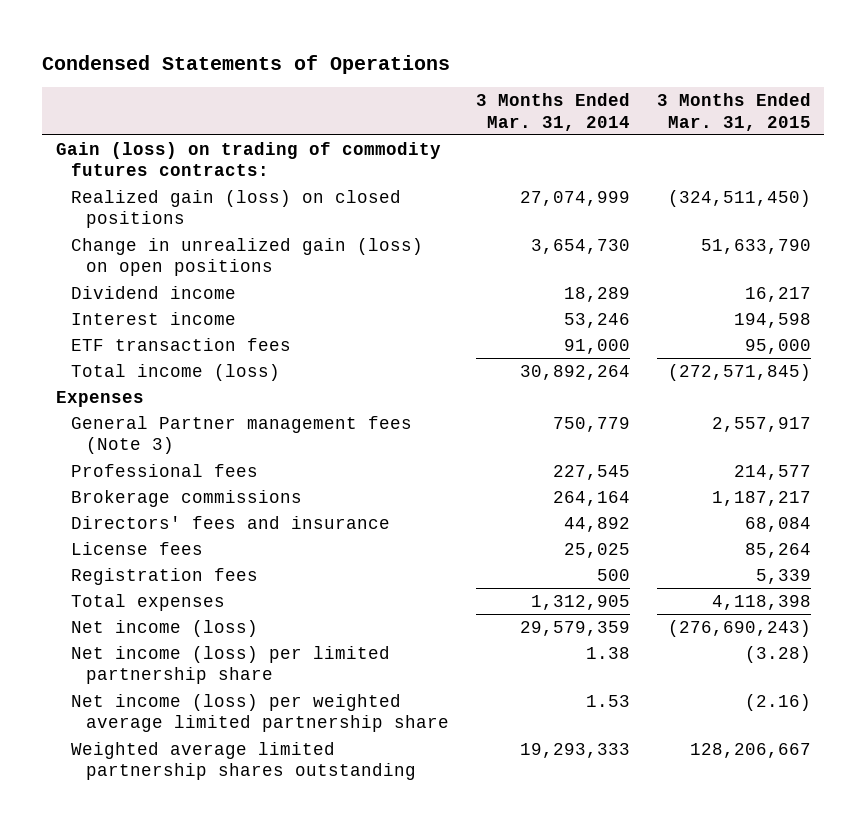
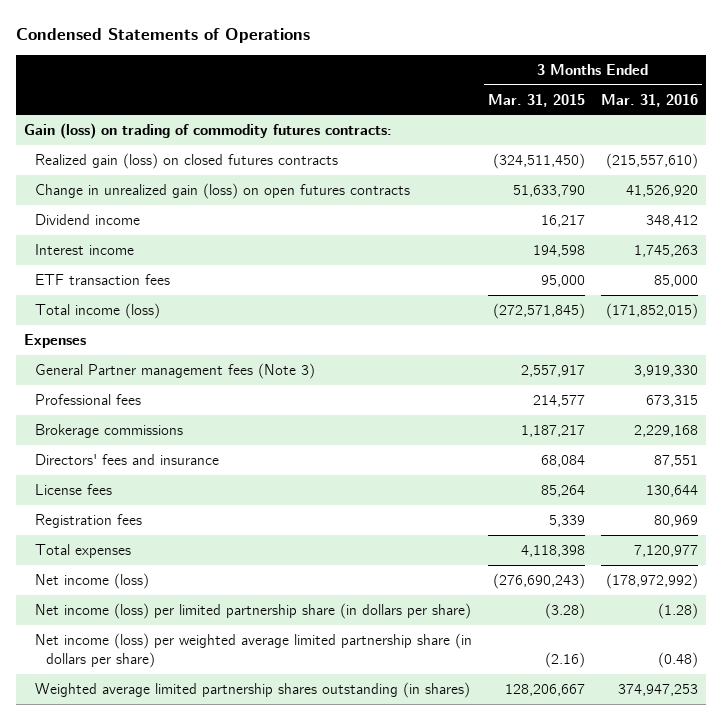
- | 3 Months Ended Mar. 31, 2014 | 3 Months Ended Mar. 31, 2015
+ | 3 Months Ended Mar. 31, 2015 | 3 Months Ended Mar. 31, 2016
- Realized gain (loss) on closed positions | 27,074,999 | (324,511,450)
- Change in unrealized gain (loss) on open positions | 3,654,730 | 51,633,790
+ Realized gain (loss) on closed futures contracts | (324,511,450) | (215,557,610)
+ Change in unrealized gain (loss) on open futures contracts | 51,633,790 | 41,526,920
- Net income (loss) per limited partnership share | 1.38 | (3.28)
- Net income (loss) per weighted average limited partnership share | 1.53 | (2.16)
- Weighted average limited partnership shares outstanding | 19,293,333 | 128,206,667
+ Net income (loss) per limited partnership share (in dollars per share) | (3.28) | (1.28)
+ Net income (loss) per weighted average limited partnership share (in dollars per share) | (2.16) | (0.48)
+ Weighted average limited partnership shares outstanding (in shares) | 128,206,667 | 374,947,253

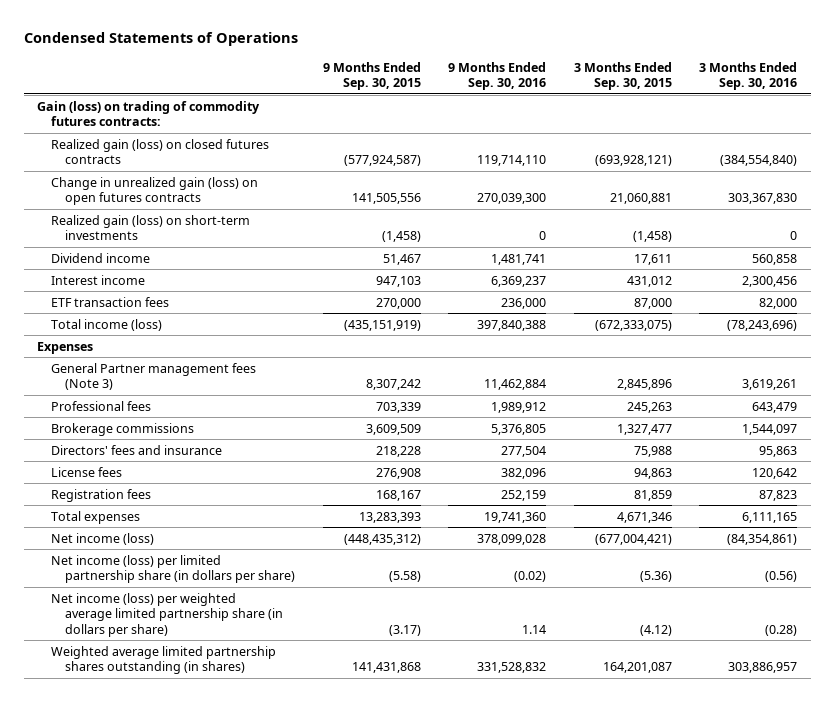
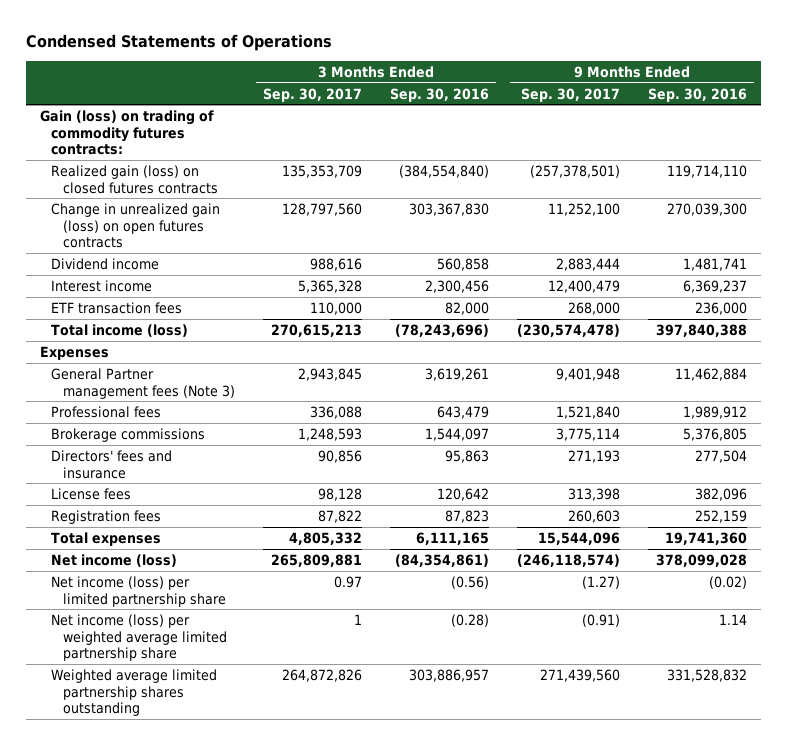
- | 9 Months Ended Sep. 30, 2015 | 9 Months Ended Sep. 30, 2016 | 3 Months Ended Sep. 30, 2015 | 3 Months Ended Sep. 30, 2016
+ | 3 Months Ended Sep. 30, 2017 | 3 Months Ended Sep. 30, 2016 | 9 Months Ended Sep. 30, 2017 | 9 Months Ended Sep. 30, 2016
- Realized gain (loss) on short-term investments | (1,458) | 0 | (1,458) | 0
- Net income (loss) per limited partnership share (in dollars per share) | (5.58) | (0.02) | (5.36) | (0.56)
- Net income (loss) per weighted average limited partnership share (in dollars per share) | (3.17) | 1.14 | (4.12) | (0.28)
- Weighted average limited partnership shares outstanding (in shares) | 141,431,868 | 331,528,832 | 164,201,087 | 303,886,957
+ Net income (loss) per limited partnership share | 0.97 | (0.56) | (1.27) | (0.02)
+ Net income (loss) per weighted average limited partnership share | 1 | (0.28) | (0.91) | 1.14
+ Weighted average limited partnership shares outstanding | 264,872,826 | 303,886,957 | 271,439,560 | 331,528,832

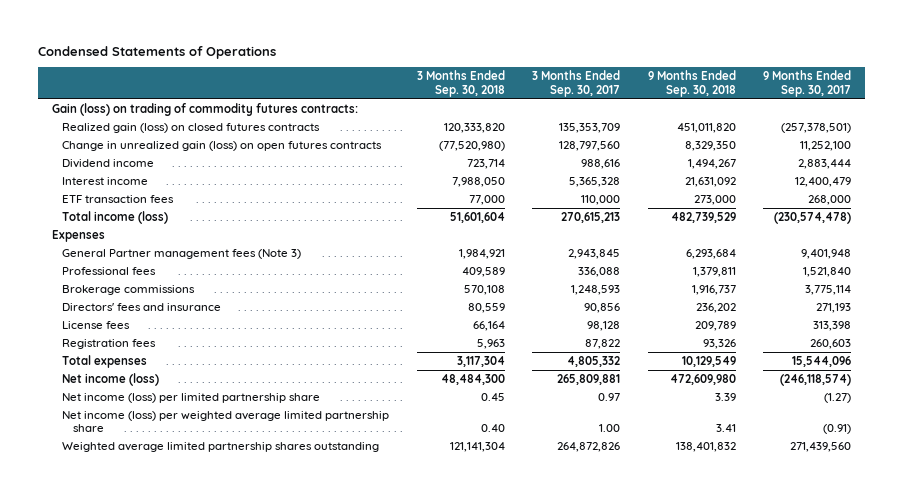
- | 3 Months Ended Sep. 30, 2017 | 3 Months Ended Sep. 30, 2016 | 9 Months Ended Sep. 30, 2017 | 9 Months Ended Sep. 30, 2016
+ | 3 Months Ended Sep. 30, 2018 | 3 Months Ended Sep. 30, 2017 | 9 Months Ended Sep. 30, 2018 | 9 Months Ended Sep. 30, 2017
- Net income (loss) per weighted average limited partnership share | 1 | (0.28) | (0.91) | 1.14
+ Net income (loss) per weighted average limited partnership share | 0.40 | 1.00 | 3.41 | (0.91)

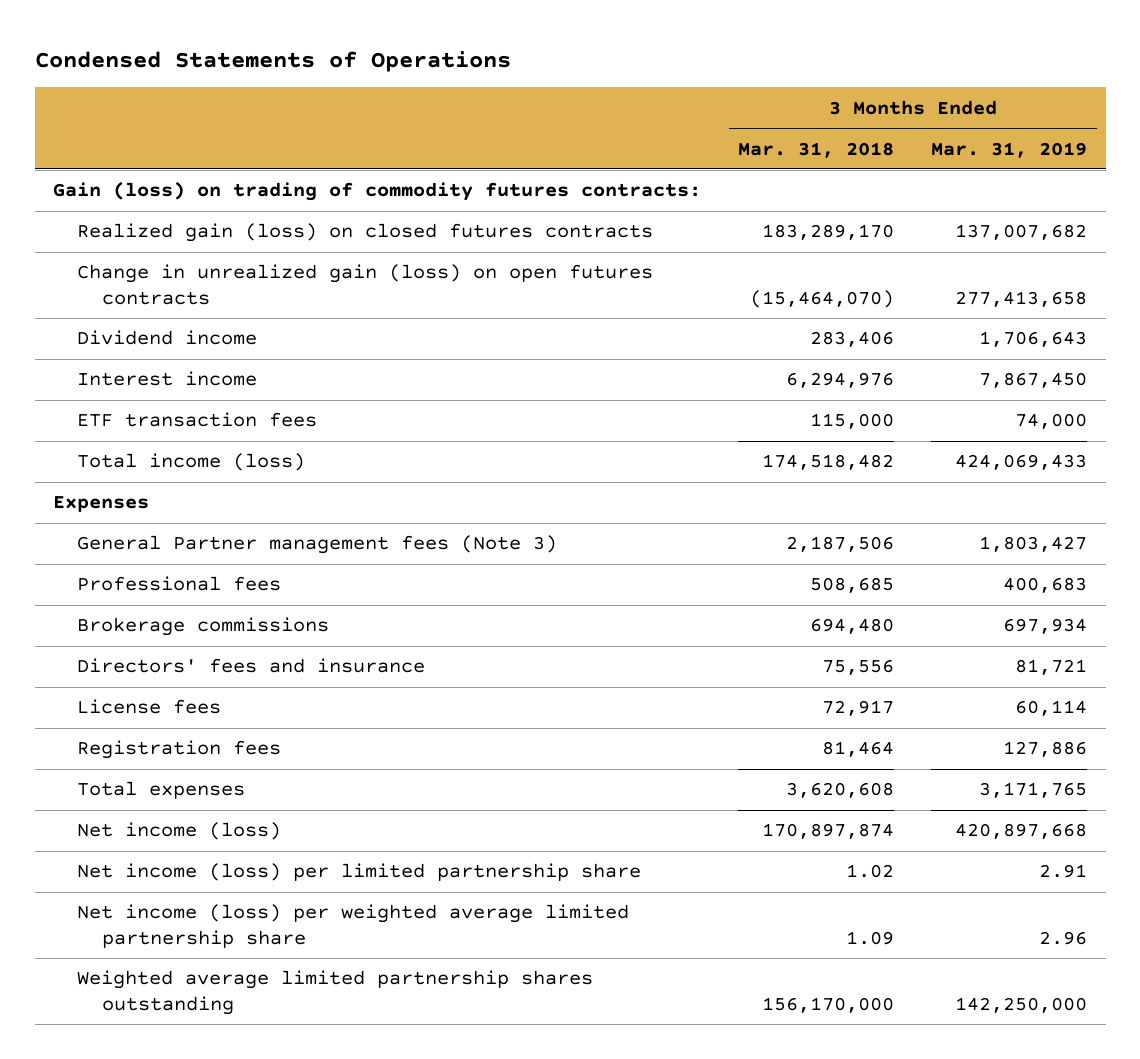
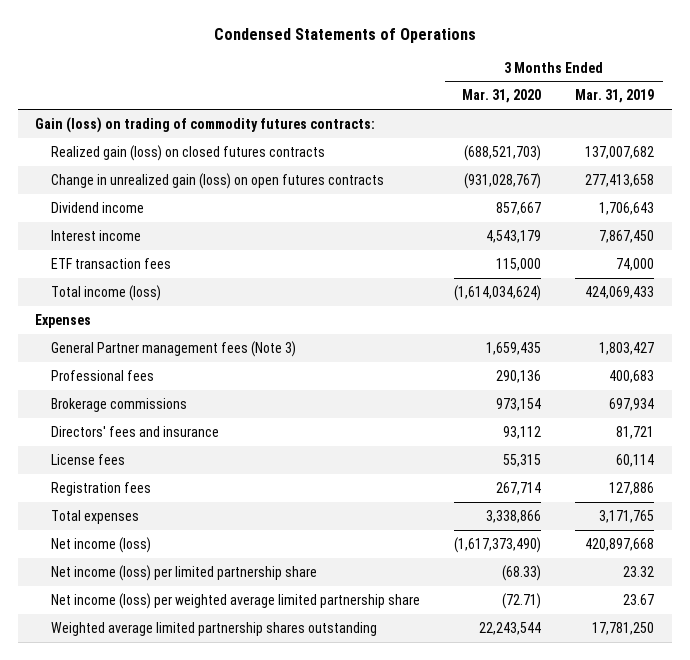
- | 3 Months Ended Mar. 31, 2018 | 3 Months Ended Mar. 31, 2019
+ | 3 Months Ended Mar. 31, 2020 | 3 Months Ended Mar. 31, 2019
- Net income (loss) per limited partnership share | 1.02 | 2.91
- Net income (loss) per weighted average limited partnership share | 1.09 | 2.96
- Weighted average limited partnership shares outstanding | 156,170,000 | 142,250,000
+ Net income (loss) per limited partnership share | (68.33) | 23.32
+ Net income (loss) per weighted average limited partnership share | (72.71) | 23.67
+ Weighted average limited partnership shares outstanding | 22,243,544 | 17,781,250

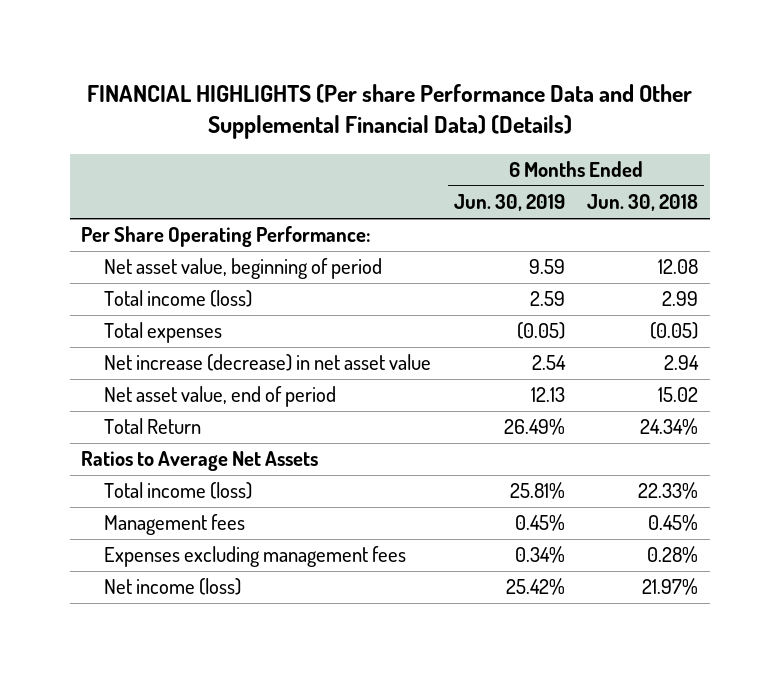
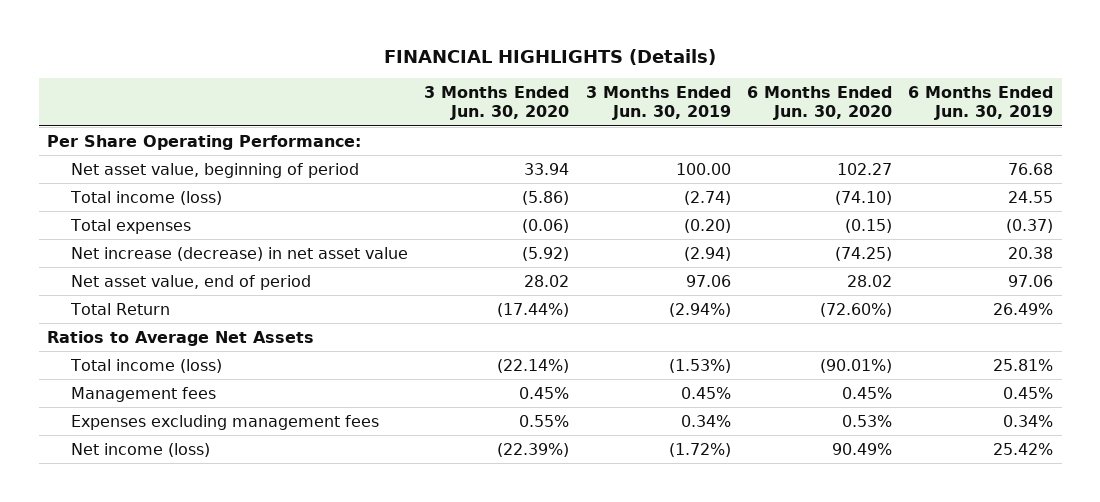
- FINANCIAL HIGHLIGHTS (Per share Performance Data and Other Supplemental Financial Data) (Details)
+ FINANCIAL HIGHLIGHTS (Details)
- | 6 Months Ended Jun. 30, 2019 | 6 Months Ended Jun. 30, 2018
+ | 3 Months Ended Jun. 30, 2020 | 3 Months Ended Jun. 30, 2019 | 6 Months Ended Jun. 30, 2020 | 6 Months Ended Jun. 30, 2019
- Net asset value, beginning of period | 9.59 | 12.08
- Total income (loss) | 2.59 | 2.99
- Total expenses | (0.05) | (0.05)
- Net increase (decrease) in net asset value | 2.54 | 2.94
- Net asset value, end of period | 12.13 | 15.02
+ Net asset value, beginning of period | 33.94 | 100.00 | 102.27 | 76.68
+ Total income (loss) | (5.86) | (2.74) | (74.10) | 24.55
+ Total expenses | (0.06) | (0.20) | (0.15) | (0.37)
+ Net increase (decrease) in net asset value | (5.92) | (2.94) | (74.25) | 20.38
+ Net asset value, end of period | 28.02 | 97.06 | 28.02 | 97.06

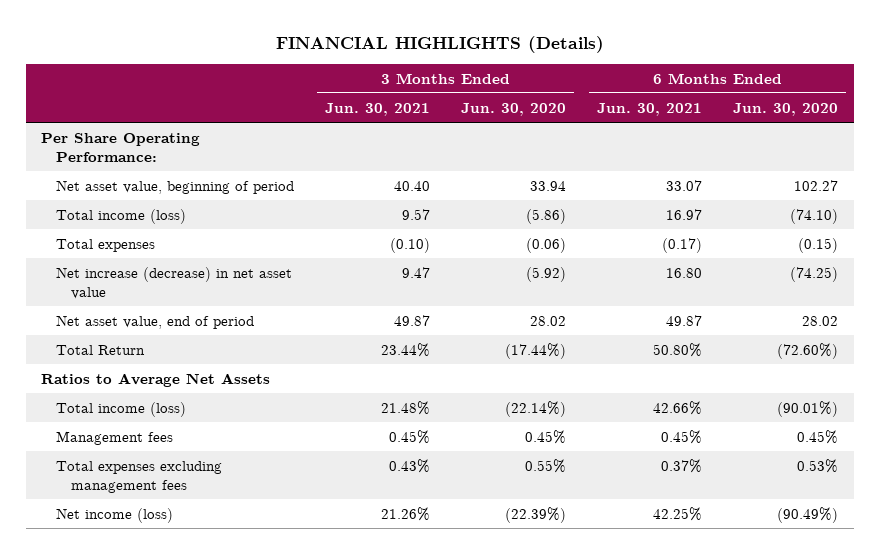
- | 3 Months Ended Jun. 30, 2020 | 3 Months Ended Jun. 30, 2019 | 6 Months Ended Jun. 30, 2020 | 6 Months Ended Jun. 30, 2019
+ | 3 Months Ended Jun. 30, 2021 | 3 Months Ended Jun. 30, 2020 | 6 Months Ended Jun. 30, 2021 | 6 Months Ended Jun. 30, 2020
- Expenses excluding management fees | 0.55% | 0.34% | 0.53% | 0.34%
- Net income (loss) | (22.39%) | (1.72%) | 90.49% | 25.42%
+ Total expenses excluding management fees | 0.43% | 0.55% | 0.37% | 0.53%
+ Net income (loss) | 21.26% | (22.39%) | 42.25% | (90.49%)

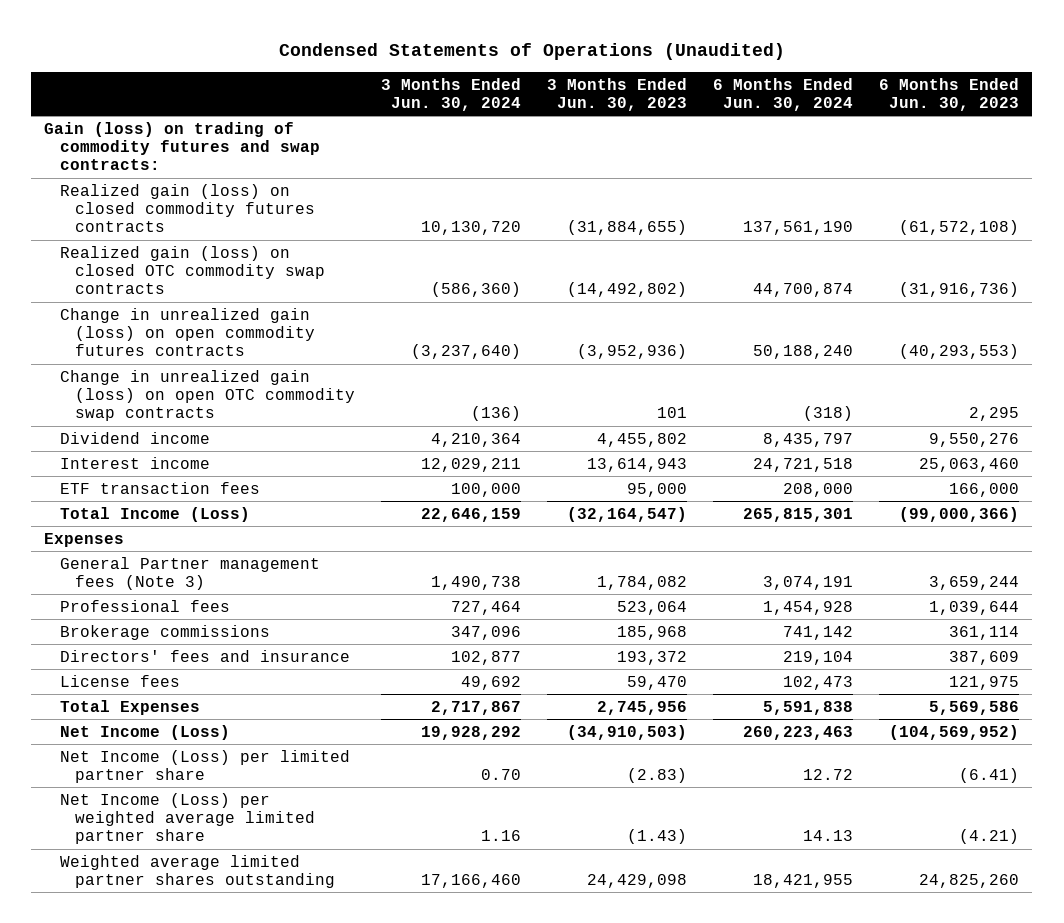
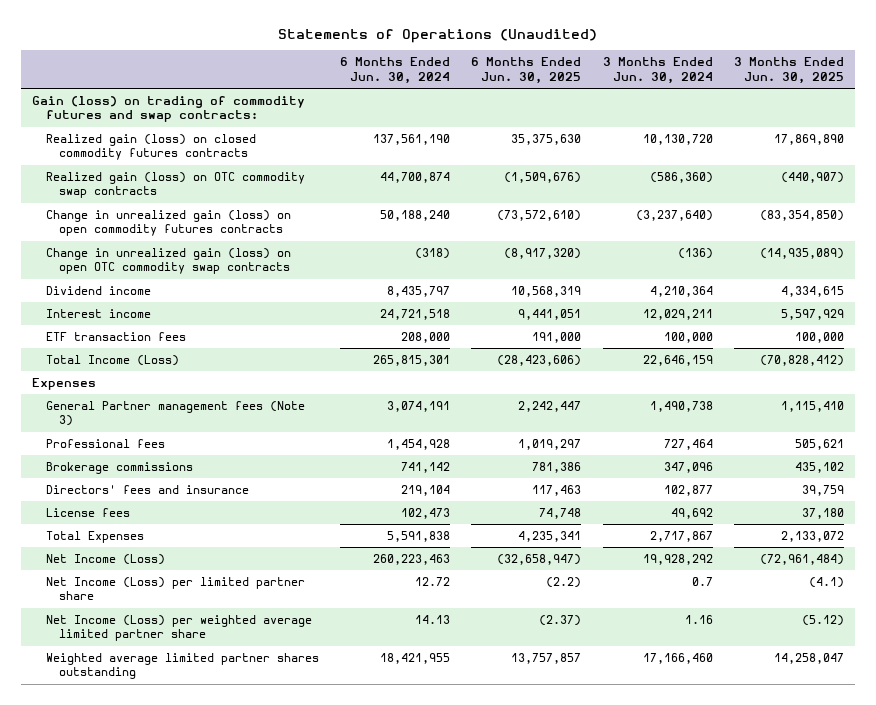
- Condensed Statements of Operations (Unaudited)
+ Statements of Operations (Unaudited)
- | 3 Months Ended Jun. 30, 2024 | 3 Months Ended Jun. 30, 2023 | 6 Months Ended Jun. 30, 2024 | 6 Months Ended Jun. 30, 2023
+ | 6 Months Ended Jun. 30, 2024 | 6 Months Ended Jun. 30, 2025 | 3 Months Ended Jun. 30, 2024 | 3 Months Ended Jun. 30, 2025
- Realized gain (loss) on closed OTC commodity swap contracts | (586,360) | (14,492,802) | 44,700,874 | (31,916,736)
+ Realized gain (loss) on OTC commodity swap contracts | 44,700,874 | (1,509,676) | (586,360) | (440,907)
- Net Income (Loss) per limited partner share | 0.70 | (2.83) | 12.72 | (6.41)
+ Net Income (Loss) per limited partner share | 12.72 | (2.2) | 0.7 | (4.1)

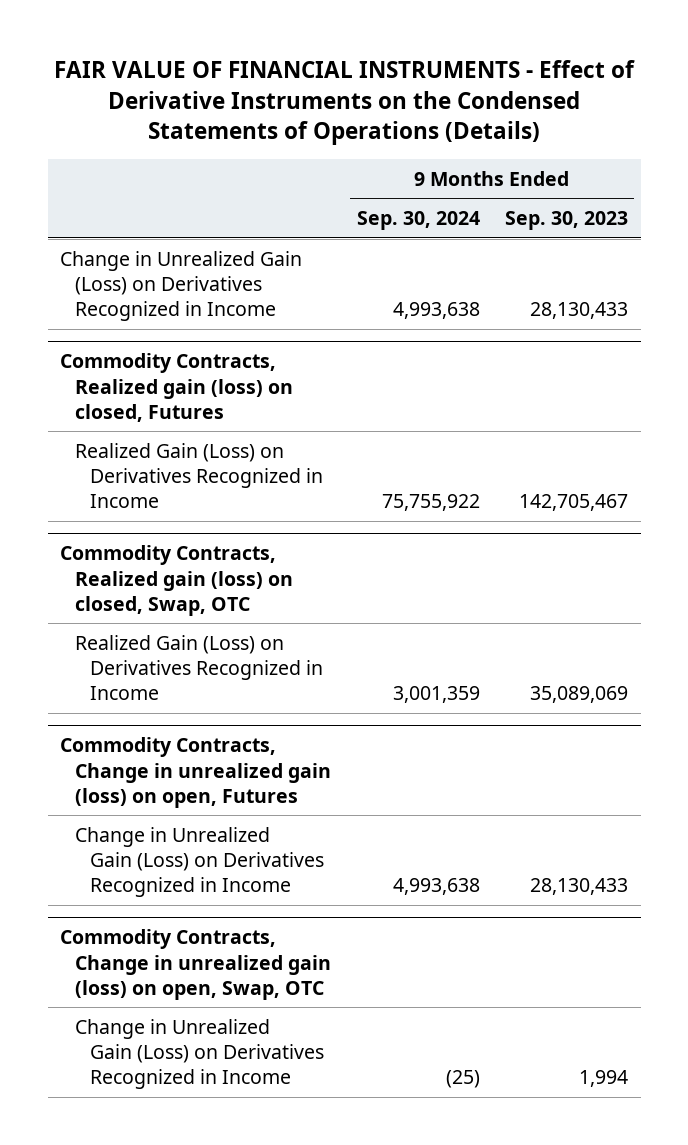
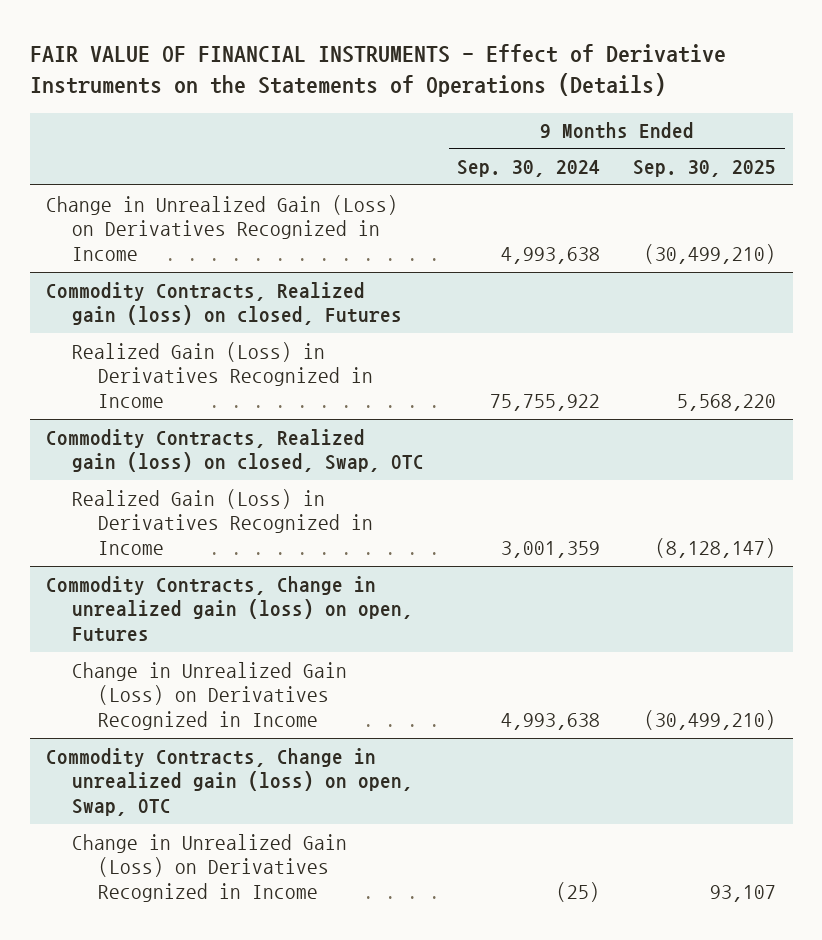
- FAIR VALUE OF FINANCIAL INSTRUMENTS - Effect of Derivative Instruments on the Condensed Statements of Operations (Details)
+ FAIR VALUE OF FINANCIAL INSTRUMENTS - Effect of Derivative Instruments on the Statements of Operations (Details)
- | 9 Months Ended Sep. 30, 2024 | 9 Months Ended Sep. 30, 2023
+ | 9 Months Ended Sep. 30, 2024 | 9 Months Ended Sep. 30, 2025
@ Commodity Contracts, Realized gain (loss) on closed, Futures
- Realized Gain (Loss) on Derivatives Recognized in Income | 75,755,922 | 142,705,467
+ Realized Gain (Loss) in Derivatives Recognized in Income | 75,755,922 | 5,568,220
@ Commodity Contracts, Realized gain (loss) on closed, Swap, OTC
- Realized Gain (Loss) on Derivatives Recognized in Income | 3,001,359 | 35,089,069
+ Realized Gain (Loss) in Derivatives Recognized in Income | 3,001,359 | (8,128,147)

